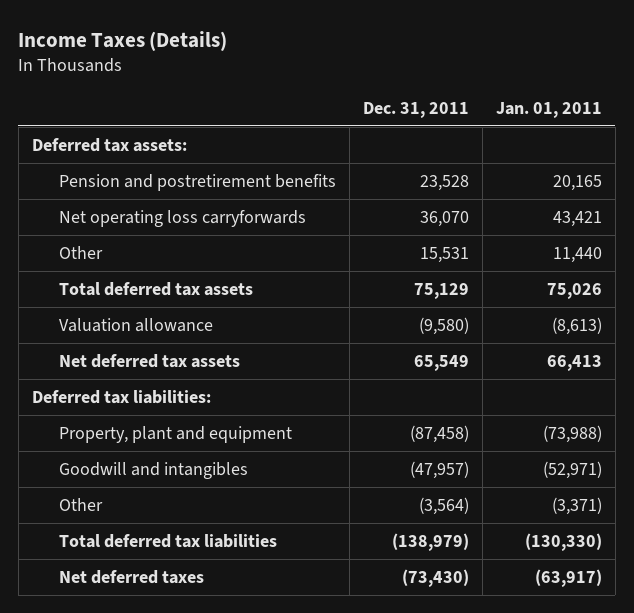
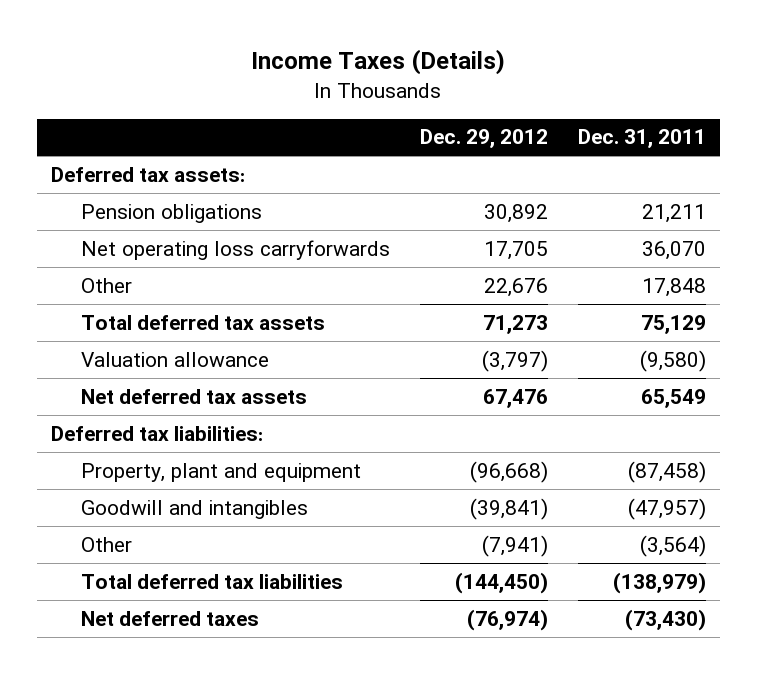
- | Dec. 31, 2011 | Jan. 01, 2011
+ | Dec. 29, 2012 | Dec. 31, 2011
- Pension and postretirement benefits | 23,528 | 20,165
+ Pension obligations | 30,892 | 21,211
- Other | 15,531 | 11,440
+ Other | 22,676 | 17,848

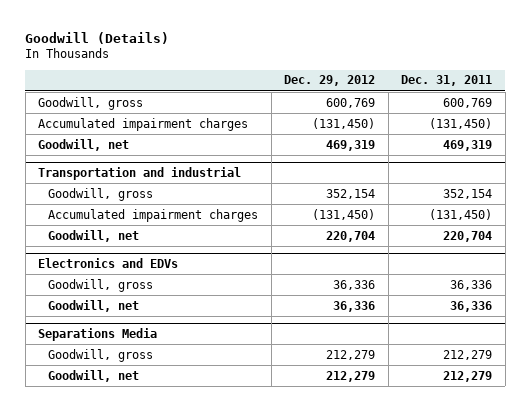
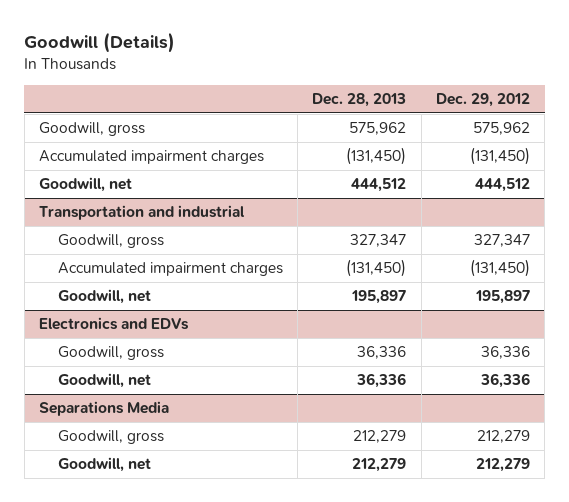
- | Dec. 29, 2012 | Dec. 31, 2011
+ | Dec. 28, 2013 | Dec. 29, 2012
- Goodwill, gross | 600,769 | 600,769
+ Goodwill, gross | 575,962 | 575,962
- Goodwill, net | 469,319 | 469,319
+ Goodwill, net | 444,512 | 444,512
@ Transportation and industrial
- Goodwill, gross | 352,154 | 352,154
+ Goodwill, gross | 327,347 | 327,347
- Goodwill, net | 220,704 | 220,704
+ Goodwill, net | 195,897 | 195,897

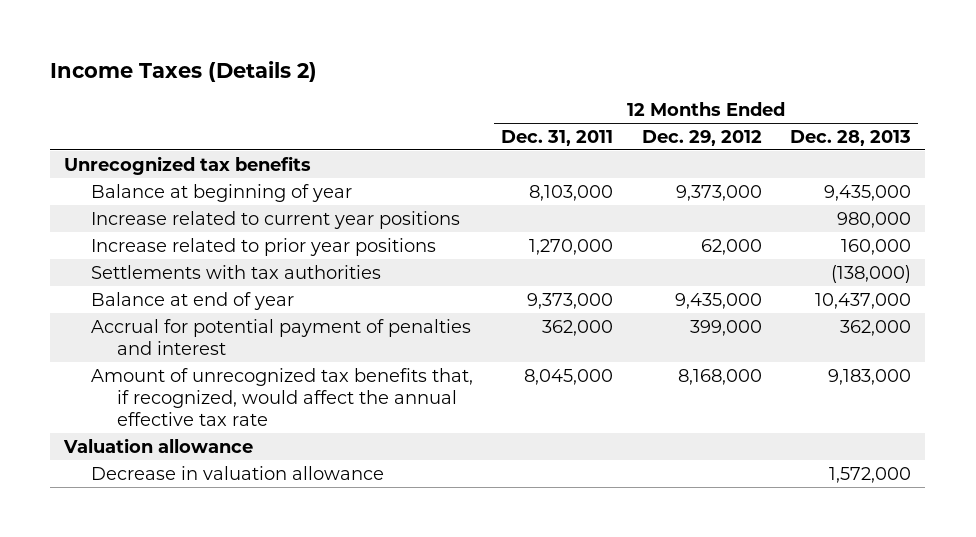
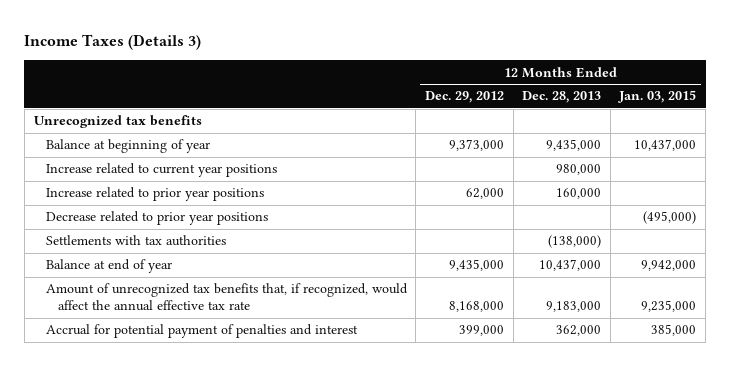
- Income Taxes (Details 2)
+ Income Taxes (Details 3)
- | 12 Months Ended Dec. 31, 2011 | 12 Months Ended Dec. 29, 2012 | 12 Months Ended Dec. 28, 2013
+ | 12 Months Ended Dec. 29, 2012 | 12 Months Ended Dec. 28, 2013 | 12 Months Ended Jan. 03, 2015
+ Decrease related to prior year positions | | | (495,000)
- Valuation allowance
- Decrease in valuation allowance | | | 1,572,000
moved down: Accrual for potential payment of penalties and interest | 399,000 | 362,000 | 385,000

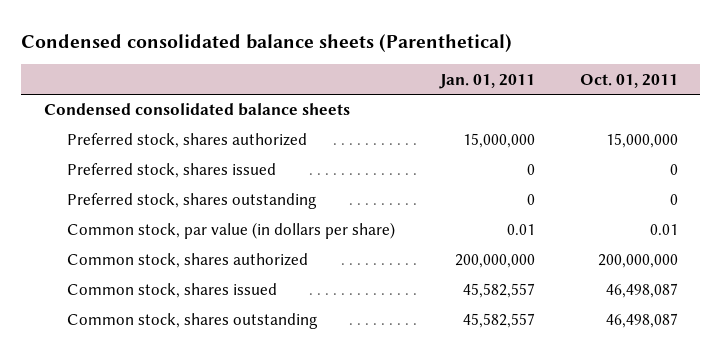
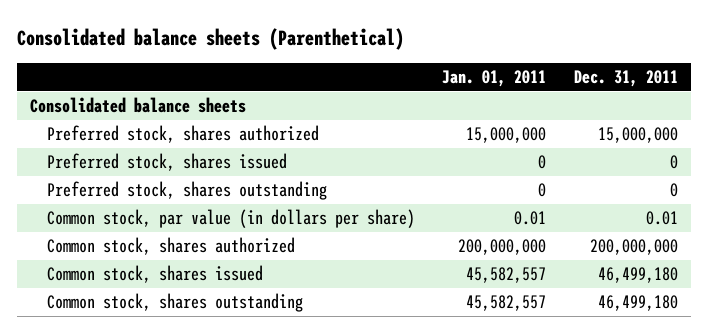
- Condensed consolidated balance sheets (Parenthetical)
+ Consolidated balance sheets (Parenthetical)
- | Jan. 01, 2011 | Oct. 01, 2011
+ | Jan. 01, 2011 | Dec. 31, 2011
- Condensed consolidated balance sheets
+ Consolidated balance sheets

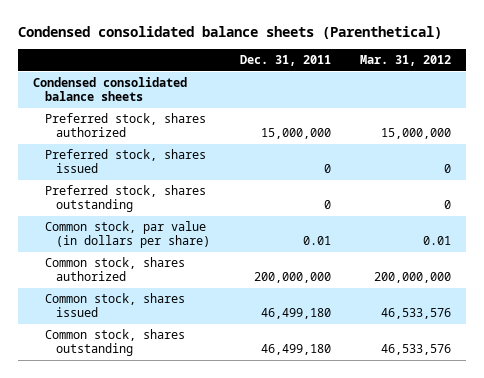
- Consolidated balance sheets (Parenthetical)
+ Condensed consolidated balance sheets (Parenthetical)
- | Jan. 01, 2011 | Dec. 31, 2011
+ | Dec. 31, 2011 | Mar. 31, 2012
- Consolidated balance sheets
+ Condensed consolidated balance sheets

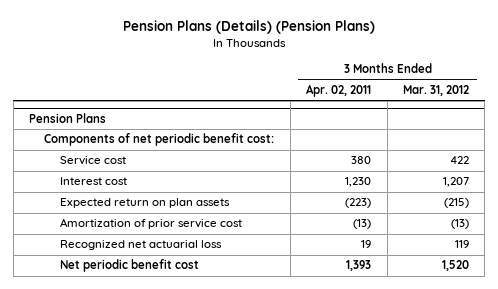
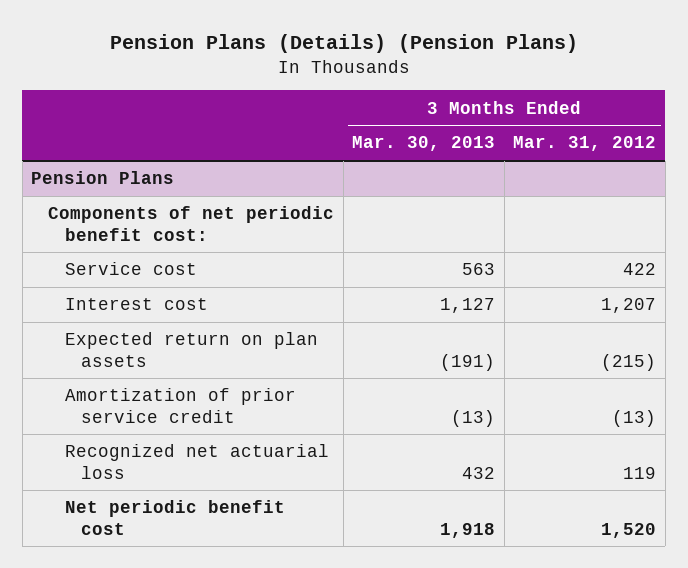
- | 3 Months Ended Apr. 02, 2011 | 3 Months Ended Mar. 31, 2012
+ | 3 Months Ended Mar. 30, 2013 | 3 Months Ended Mar. 31, 2012
@ Pension Plans
- Amortization of prior service cost | (13) | (13)
+ Amortization of prior service credit | (13) | (13)

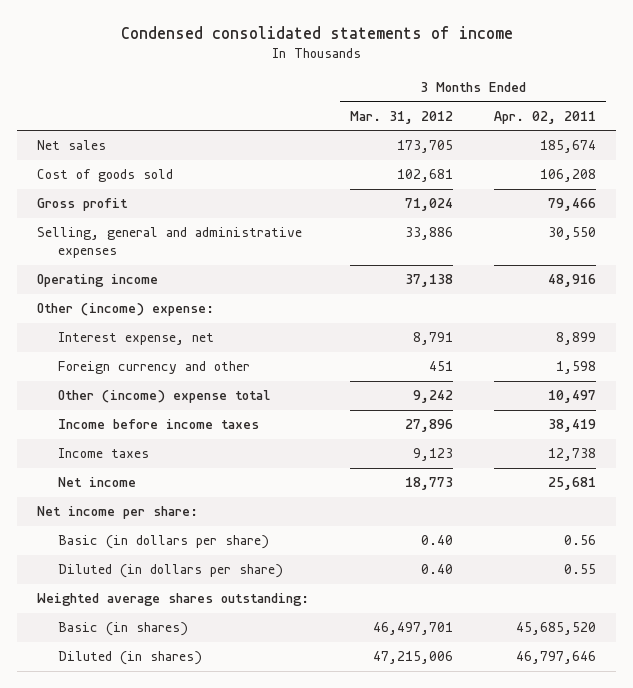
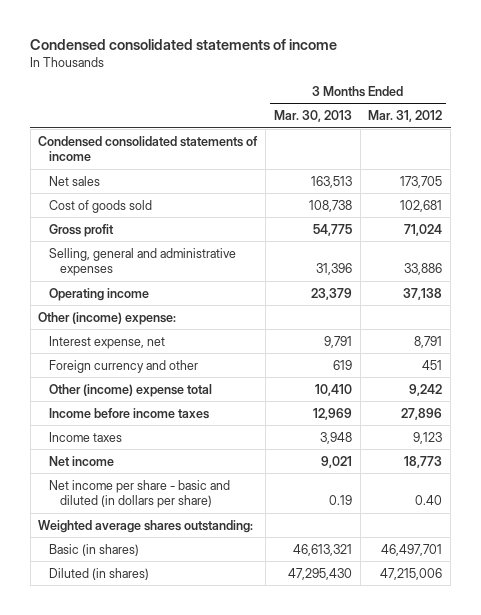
- | 3 Months Ended Mar. 31, 2012 | 3 Months Ended Apr. 02, 2011
+ | 3 Months Ended Mar. 30, 2013 | 3 Months Ended Mar. 31, 2012
+ Condensed consolidated statements of income
- Net income per share:
- Basic (in dollars per share) | 0.40 | 0.56
- Diluted (in dollars per share) | 0.40 | 0.55
+ Net income per share - basic and diluted (in dollars per share) | 0.19 | 0.40

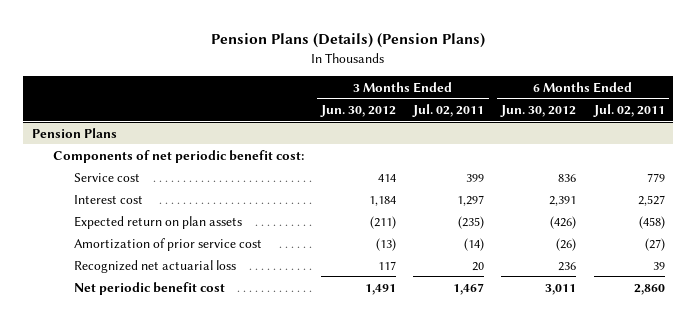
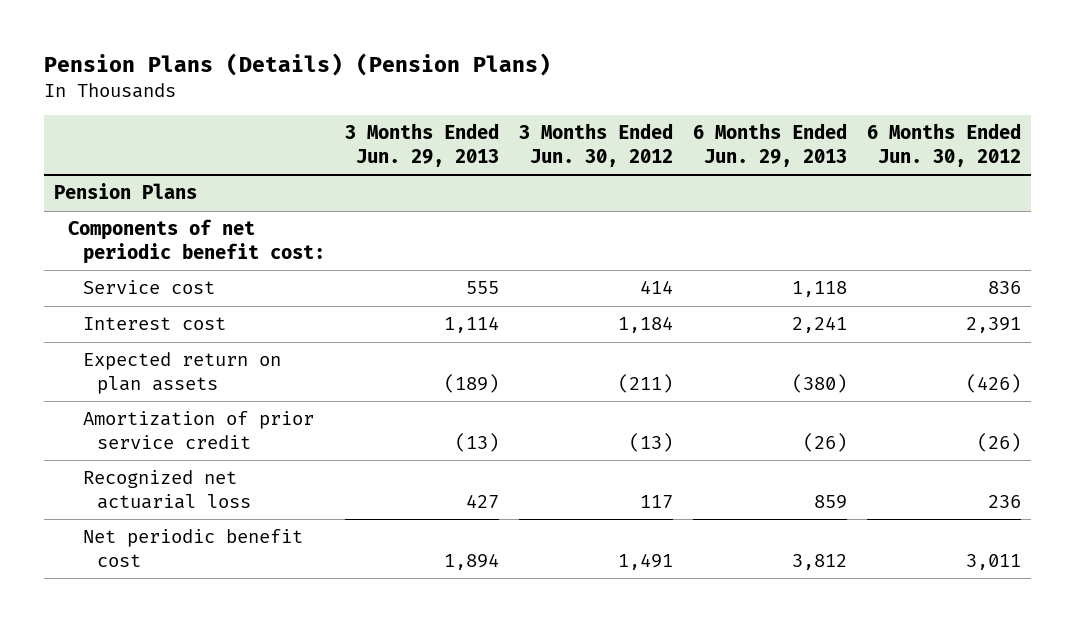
- | 3 Months Ended Jun. 30, 2012 | 3 Months Ended Jul. 02, 2011 | 6 Months Ended Jun. 30, 2012 | 6 Months Ended Jul. 02, 2011
+ | 3 Months Ended Jun. 29, 2013 | 3 Months Ended Jun. 30, 2012 | 6 Months Ended Jun. 29, 2013 | 6 Months Ended Jun. 30, 2012
@ Pension Plans
- Amortization of prior service cost | (13) | (14) | (26) | (27)
+ Amortization of prior service credit | (13) | (13) | (26) | (26)

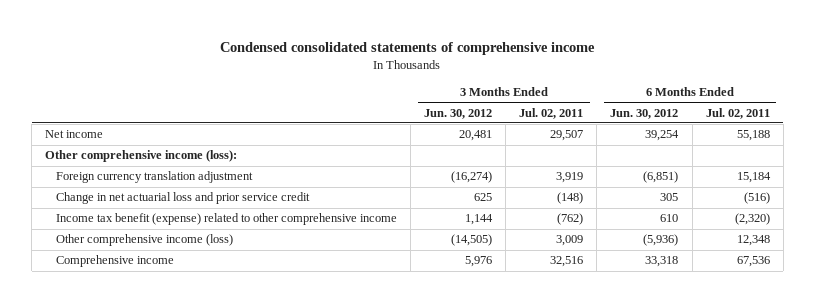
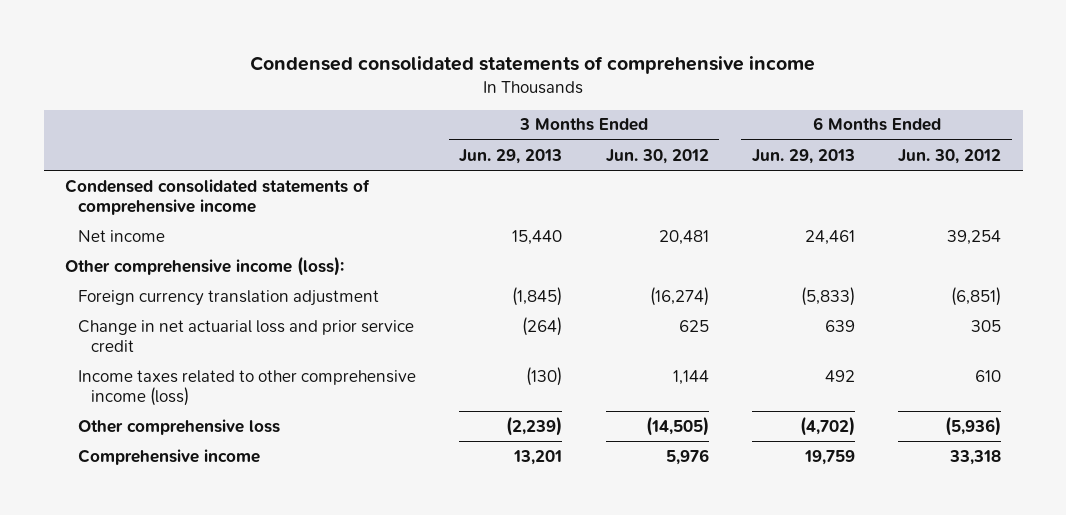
- | 3 Months Ended Jun. 30, 2012 | 3 Months Ended Jul. 02, 2011 | 6 Months Ended Jun. 30, 2012 | 6 Months Ended Jul. 02, 2011
+ | 3 Months Ended Jun. 29, 2013 | 3 Months Ended Jun. 30, 2012 | 6 Months Ended Jun. 29, 2013 | 6 Months Ended Jun. 30, 2012
+ Condensed consolidated statements of comprehensive income
- Income tax benefit (expense) related to other comprehensive income | 1,144 | (762) | 610 | (2,320)
- Other comprehensive income (loss) | (14,505) | 3,009 | (5,936) | 12,348
+ Income taxes related to other comprehensive income (loss) | (130) | 1,144 | 492 | 610
+ Other comprehensive loss | (2,239) | (14,505) | (4,702) | (5,936)

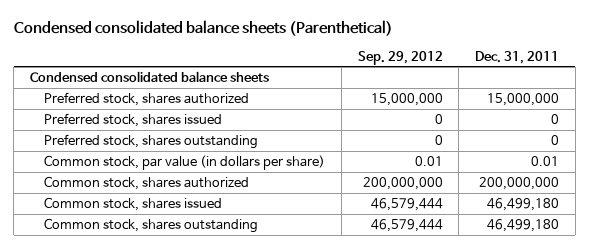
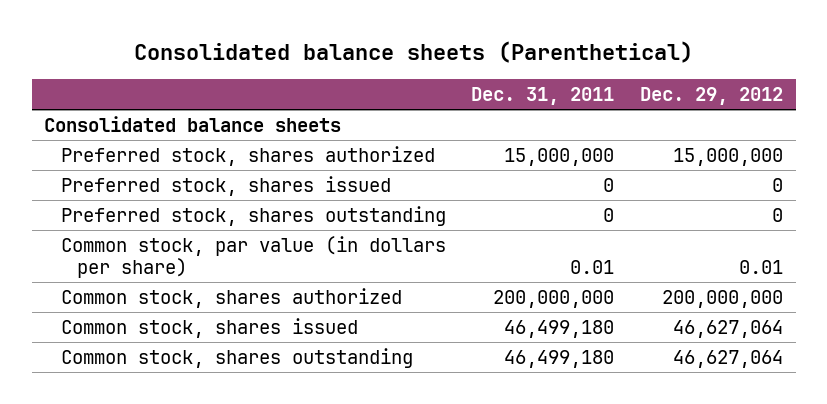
- Condensed consolidated balance sheets (Parenthetical)
+ Consolidated balance sheets (Parenthetical)
- | Sep. 29, 2012 | Dec. 31, 2011
+ | Dec. 31, 2011 | Dec. 29, 2012
- Condensed consolidated balance sheets
+ Consolidated balance sheets

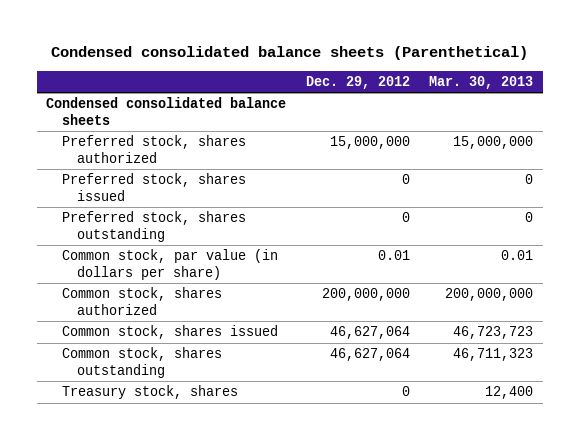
- Consolidated balance sheets (Parenthetical)
+ Condensed consolidated balance sheets (Parenthetical)
- | Dec. 31, 2011 | Dec. 29, 2012
+ | Dec. 29, 2012 | Mar. 30, 2013
- Consolidated balance sheets
+ Condensed consolidated balance sheets
+ Treasury stock, shares | 0 | 12,400

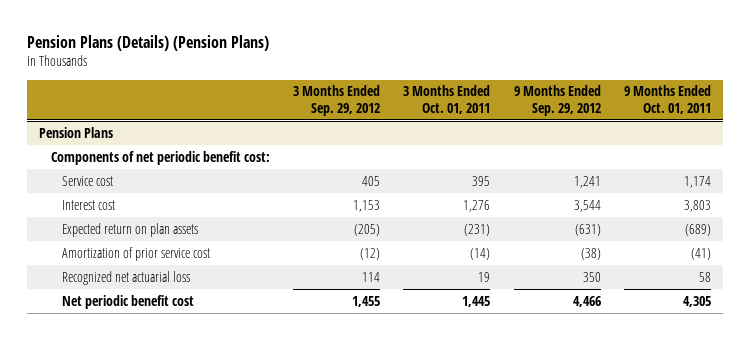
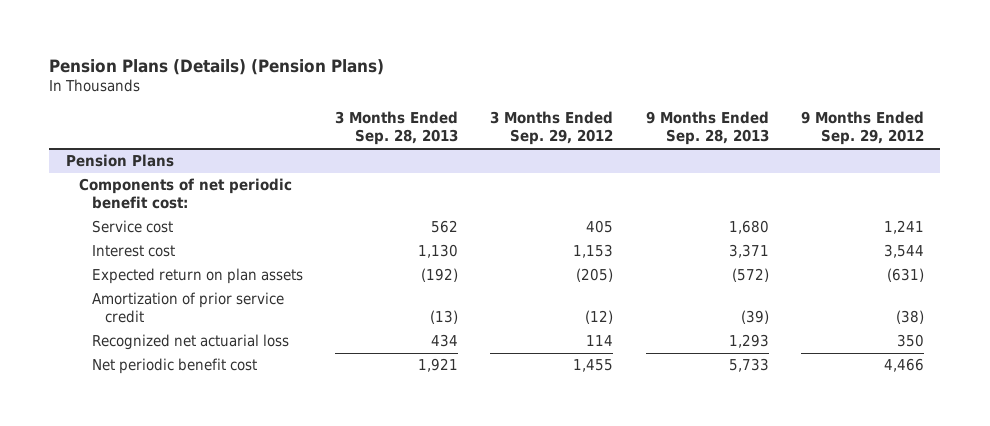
- | 3 Months Ended Sep. 29, 2012 | 3 Months Ended Oct. 01, 2011 | 9 Months Ended Sep. 29, 2012 | 9 Months Ended Oct. 01, 2011
+ | 3 Months Ended Sep. 28, 2013 | 3 Months Ended Sep. 29, 2012 | 9 Months Ended Sep. 28, 2013 | 9 Months Ended Sep. 29, 2012
@ Pension Plans
- Amortization of prior service cost | (12) | (14) | (38) | (41)
+ Amortization of prior service credit | (13) | (12) | (39) | (38)

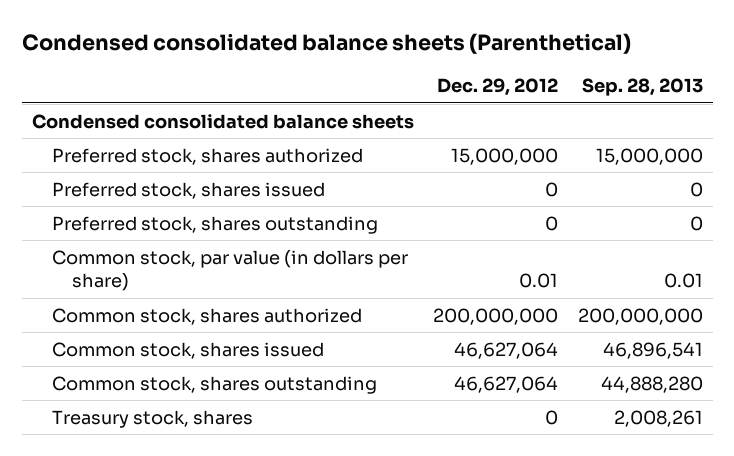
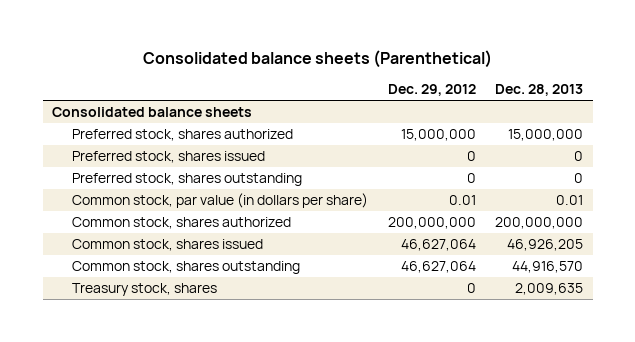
- Condensed consolidated balance sheets (Parenthetical)
+ Consolidated balance sheets (Parenthetical)
- | Dec. 29, 2012 | Sep. 28, 2013
+ | Dec. 29, 2012 | Dec. 28, 2013
- Condensed consolidated balance sheets
+ Consolidated balance sheets

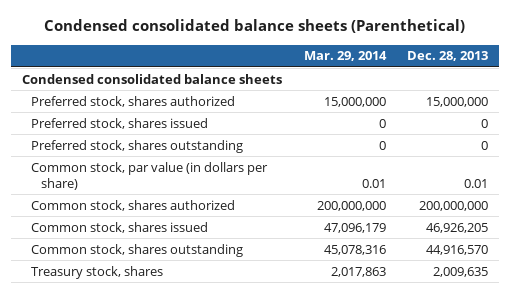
- Consolidated balance sheets (Parenthetical)
+ Condensed consolidated balance sheets (Parenthetical)
- | Dec. 29, 2012 | Dec. 28, 2013
+ | Mar. 29, 2014 | Dec. 28, 2013
- Consolidated balance sheets
+ Condensed consolidated balance sheets

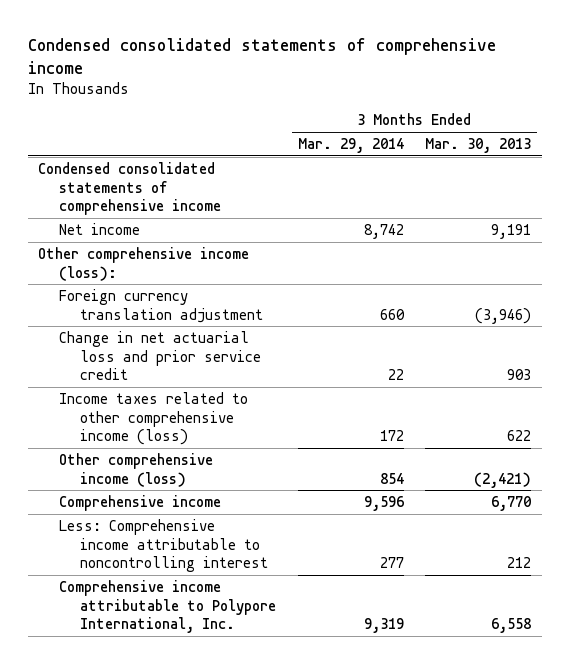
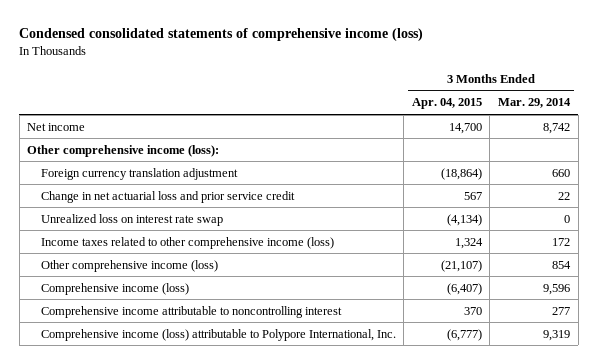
- Condensed consolidated statements of comprehensive income
+ Condensed consolidated statements of comprehensive income (loss)
- | 3 Months Ended Mar. 29, 2014 | 3 Months Ended Mar. 30, 2013
+ | 3 Months Ended Apr. 04, 2015 | 3 Months Ended Mar. 29, 2014
- Condensed consolidated statements of comprehensive income
+ Unrealized loss on interest rate swap | (4,134) | 0
- Comprehensive income | 9,596 | 6,770
- Less: Comprehensive income attributable to noncontrolling interest | 277 | 212
- Comprehensive income attributable to Polypore International, Inc. | 9,319 | 6,558
+ Comprehensive income (loss) | (6,407) | 9,596
+ Comprehensive income attributable to noncontrolling interest | 370 | 277
+ Comprehensive income (loss) attributable to Polypore International, Inc. | (6,777) | 9,319

